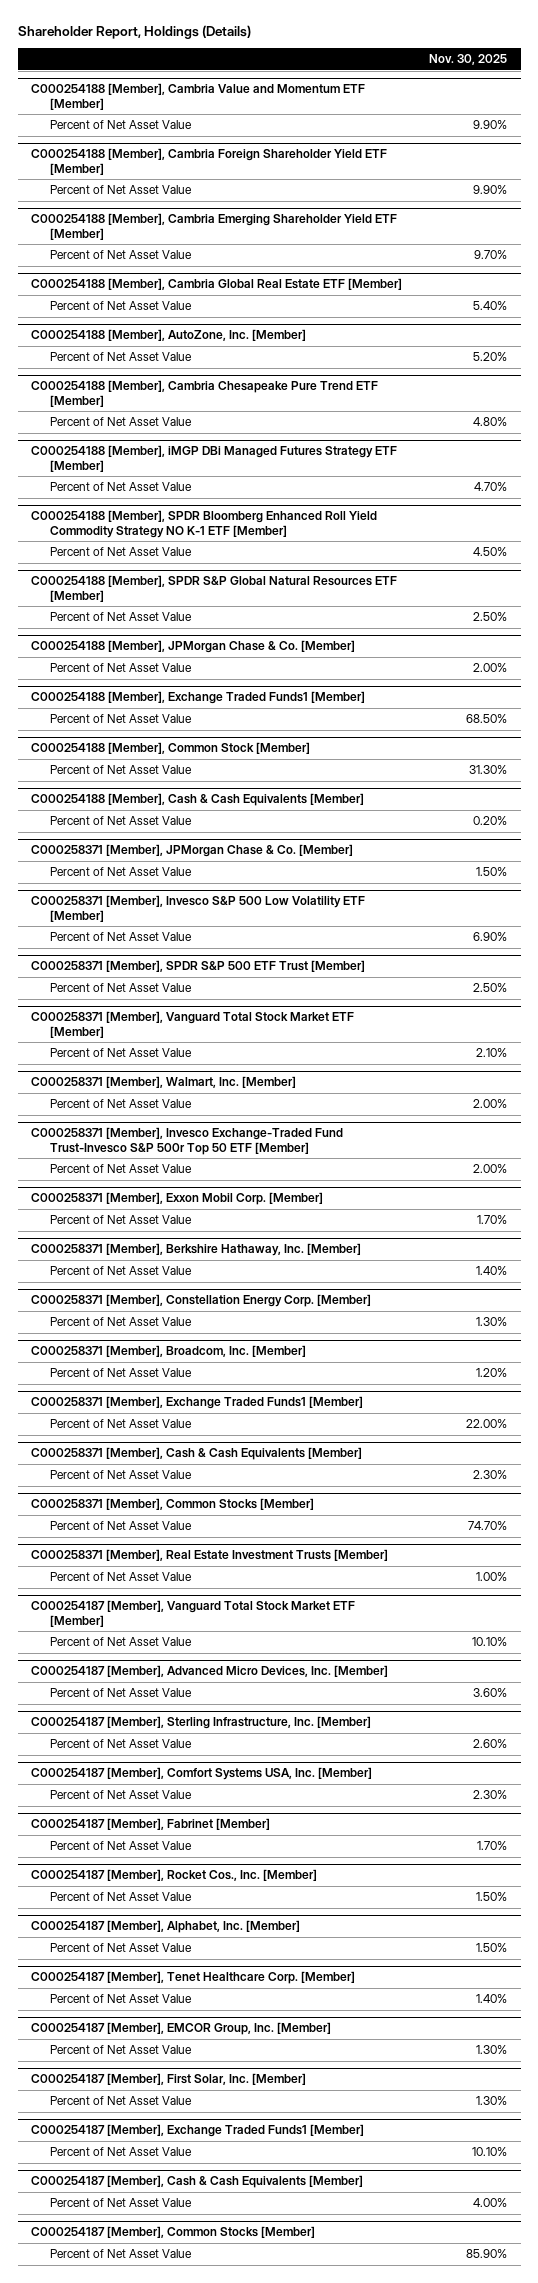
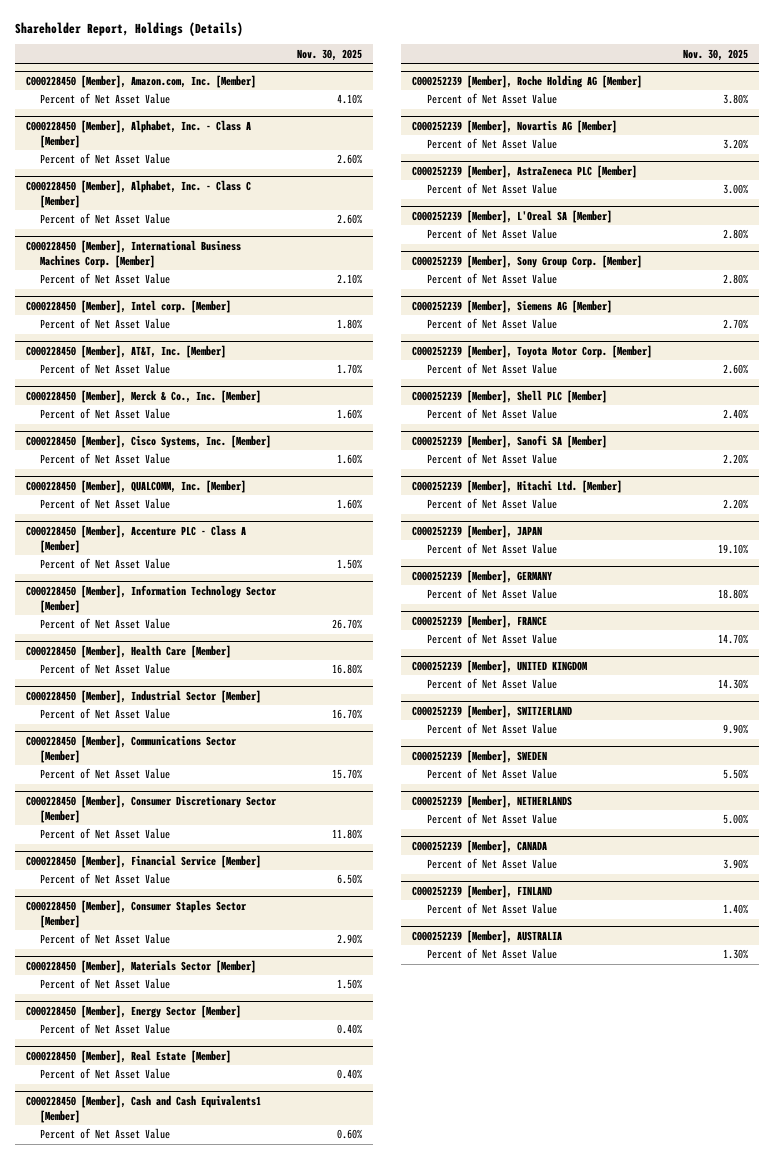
- C000254188 [Member], Cambria Value and Momentum ETF [Member]
- Percent of Net Asset Value | 9.90%
- C000254188 [Member], Cambria Foreign Shareholder Yield ETF [Member]
- Percent of Net Asset Value | 9.90%
- C000254188 [Member], Cambria Emerging Shareholder Yield ETF [Member]
- Percent of Net Asset Value | 9.70%
- C000254188 [Member], Cambria Global Real Estate ETF [Member]
- Percent of Net Asset Value | 5.40%
- C000254188 [Member], AutoZone, Inc. [Member]
- Percent of Net Asset Value | 5.20%
- C000254188 [Member], Cambria Chesapeake Pure Trend ETF [Member]
- Percent of Net Asset Value | 4.80%
- C000254188 [Member], iMGP DBi Managed Futures Strategy ETF [Member]
- Percent of Net Asset Value | 4.70%
- C000254188 [Member], SPDR Bloomberg Enhanced Roll Yield Commodity Strategy NO K-1 ETF [Member]
- Percent of Net Asset Value | 4.50%
- C000254188 [Member], SPDR S&P Global Natural Resources ETF [Member]
- Percent of Net Asset Value | 2.50%
- C000254188 [Member], JPMorgan Chase & Co. [Member]
- Percent of Net Asset Value | 2.00%
- C000254188 [Member], Exchange Traded Funds1 [Member]
- Percent of Net Asset Value | 68.50%
- C000254188 [Member], Common Stock [Member]
- Percent of Net Asset Value | 31.30%
- C000254188 [Member], Cash & Cash Equivalents [Member]
- Percent of Net Asset Value | 0.20%
- C000258371 [Member], JPMorgan Chase & Co. [Member]
- Percent of Net Asset Value | 1.50%
- C000258371 [Member], Invesco S&P 500 Low Volatility ETF [Member]
- Percent of Net Asset Value | 6.90%
- C000258371 [Member], SPDR S&P 500 ETF Trust [Member]
- Percent of Net Asset Value | 2.50%
- C000258371 [Member], Vanguard Total Stock Market ETF [Member]
- Percent of Net Asset Value | 2.10%
- C000258371 [Member], Walmart, Inc. [Member]
- Percent of Net Asset Value | 2.00%
- C000258371 [Member], Invesco Exchange-Traded Fund Trust-Invesco S&P 500r Top 50 ETF [Member]
- Percent of Net Asset Value | 2.00%
- C000258371 [Member], Exxon Mobil Corp. [Member]
- Percent of Net Asset Value | 1.70%
- C000258371 [Member], Berkshire Hathaway, Inc. [Member]
- Percent of Net Asset Value | 1.40%
- C000258371 [Member], Constellation Energy Corp. [Member]
- Percent of Net Asset Value | 1.30%
- C000258371 [Member], Broadcom, Inc. [Member]
- Percent of Net Asset Value | 1.20%
- C000258371 [Member], Exchange Traded Funds1 [Member]
- Percent of Net Asset Value | 22.00%
- C000258371 [Member], Cash & Cash Equivalents [Member]
- Percent of Net Asset Value | 2.30%
- C000258371 [Member], Common Stocks [Member]
- Percent of Net Asset Value | 74.70%
- C000258371 [Member], Real Estate Investment Trusts [Member]
- Percent of Net Asset Value | 1.00%
- C000254187 [Member], Vanguard Total Stock Market ETF [Member]
- Percent of Net Asset Value | 10.10%
- C000254187 [Member], Advanced Micro Devices, Inc. [Member]
- Percent of Net Asset Value | 3.60%
- C000254187 [Member], Sterling Infrastructure, Inc. [Member]
+ C000228450 [Member], Amazon.com, Inc. [Member]
+ Percent of Net Asset Value | 4.10%
+ C000228450 [Member], Alphabet, Inc. - Class A [Member]
- C000254187 [Member], Comfort Systems USA, Inc. [Member]
- Percent of Net Asset Value | 2.30%
- C000254187 [Member], Fabrinet [Member]
+ C000228450 [Member], Alphabet, Inc. - Class C [Member]
+ Percent of Net Asset Value | 2.60%
+ C000228450 [Member], International Business Machines Corp. [Member]
+ Percent of Net Asset Value | 2.10%
+ C000228450 [Member], Intel corp. [Member]
+ Percent of Net Asset Value | 1.80%
+ C000228450 [Member], AT&T, Inc. [Member]
- C000254187 [Member], Rocket Cos., Inc. [Member]
+ C000228450 [Member], Merck & Co., Inc. [Member]
+ Percent of Net Asset Value | 1.60%
+ C000228450 [Member], Cisco Systems, Inc. [Member]
+ Percent of Net Asset Value | 1.60%
+ C000228450 [Member], QUALCOMM, Inc. [Member]
+ Percent of Net Asset Value | 1.60%
+ C000228450 [Member], Accenture PLC - Class A [Member]
- C000254187 [Member], Alphabet, Inc. [Member]
+ C000228450 [Member], Information Technology Sector [Member]
+ Percent of Net Asset Value | 26.70%
+ C000228450 [Member], Health Care [Member]
+ Percent of Net Asset Value | 16.80%
+ C000228450 [Member], Industrial Sector [Member]
+ Percent of Net Asset Value | 16.70%
+ C000228450 [Member], Communications Sector [Member]
+ Percent of Net Asset Value | 15.70%
+ C000228450 [Member], Consumer Discretionary Sector [Member]
+ Percent of Net Asset Value | 11.80%
+ C000228450 [Member], Financial Service [Member]
+ Percent of Net Asset Value | 6.50%
+ C000228450 [Member], Consumer Staples Sector [Member]
+ Percent of Net Asset Value | 2.90%
+ C000228450 [Member], Materials Sector [Member]
- C000254187 [Member], Tenet Healthcare Corp. [Member]
+ C000228450 [Member], Energy Sector [Member]
+ Percent of Net Asset Value | 0.40%
+ C000228450 [Member], Real Estate [Member]
+ Percent of Net Asset Value | 0.40%
+ C000228450 [Member], Cash and Cash Equivalents1 [Member]
+ Percent of Net Asset Value | 0.60%
+ C000252239 [Member], Roche Holding AG [Member]
+ Percent of Net Asset Value | 3.80%
+ C000252239 [Member], Novartis AG [Member]
+ Percent of Net Asset Value | 3.20%
+ C000252239 [Member], AstraZeneca PLC [Member]
+ Percent of Net Asset Value | 3.00%
+ C000252239 [Member], L'Oreal SA [Member]
+ Percent of Net Asset Value | 2.80%
+ C000252239 [Member], Sony Group Corp. [Member]
+ Percent of Net Asset Value | 2.80%
+ C000252239 [Member], Siemens AG [Member]
+ Percent of Net Asset Value | 2.70%
+ C000252239 [Member], Toyota Motor Corp. [Member]
+ Percent of Net Asset Value | 2.60%
+ C000252239 [Member], Shell PLC [Member]
+ Percent of Net Asset Value | 2.40%
+ C000252239 [Member], Sanofi SA [Member]
+ Percent of Net Asset Value | 2.20%
+ C000252239 [Member], Hitachi Ltd. [Member]
+ Percent of Net Asset Value | 2.20%
+ C000252239 [Member], JAPAN
+ Percent of Net Asset Value | 19.10%
+ C000252239 [Member], GERMANY
+ Percent of Net Asset Value | 18.80%
+ C000252239 [Member], FRANCE
+ Percent of Net Asset Value | 14.70%
+ C000252239 [Member], UNITED KINGDOM
+ Percent of Net Asset Value | 14.30%
+ C000252239 [Member], SWITZERLAND
+ Percent of Net Asset Value | 9.90%
+ C000252239 [Member], SWEDEN
+ Percent of Net Asset Value | 5.50%
+ C000252239 [Member], NETHERLANDS
+ Percent of Net Asset Value | 5.00%
+ C000252239 [Member], CANADA
+ Percent of Net Asset Value | 3.90%
+ C000252239 [Member], FINLAND
- C000254187 [Member], EMCOR Group, Inc. [Member]
- Percent of Net Asset Value | 1.30%
- C000254187 [Member], First Solar, Inc. [Member]
+ C000252239 [Member], AUSTRALIA
- C000254187 [Member], Exchange Traded Funds1 [Member]
- Percent of Net Asset Value | 10.10%
- C000254187 [Member], Cash & Cash Equivalents [Member]
- Percent of Net Asset Value | 4.00%
- C000254187 [Member], Common Stocks [Member]
- Percent of Net Asset Value | 85.90%

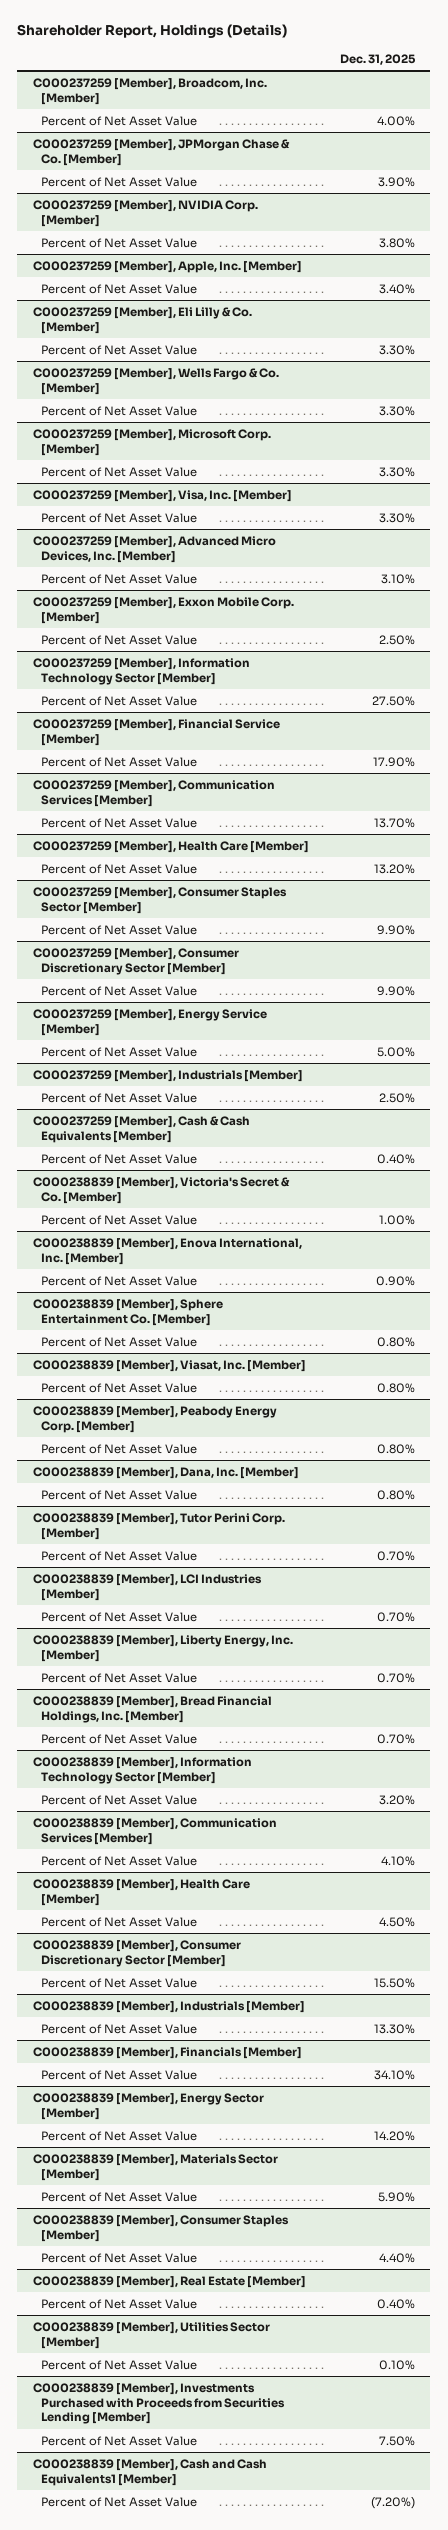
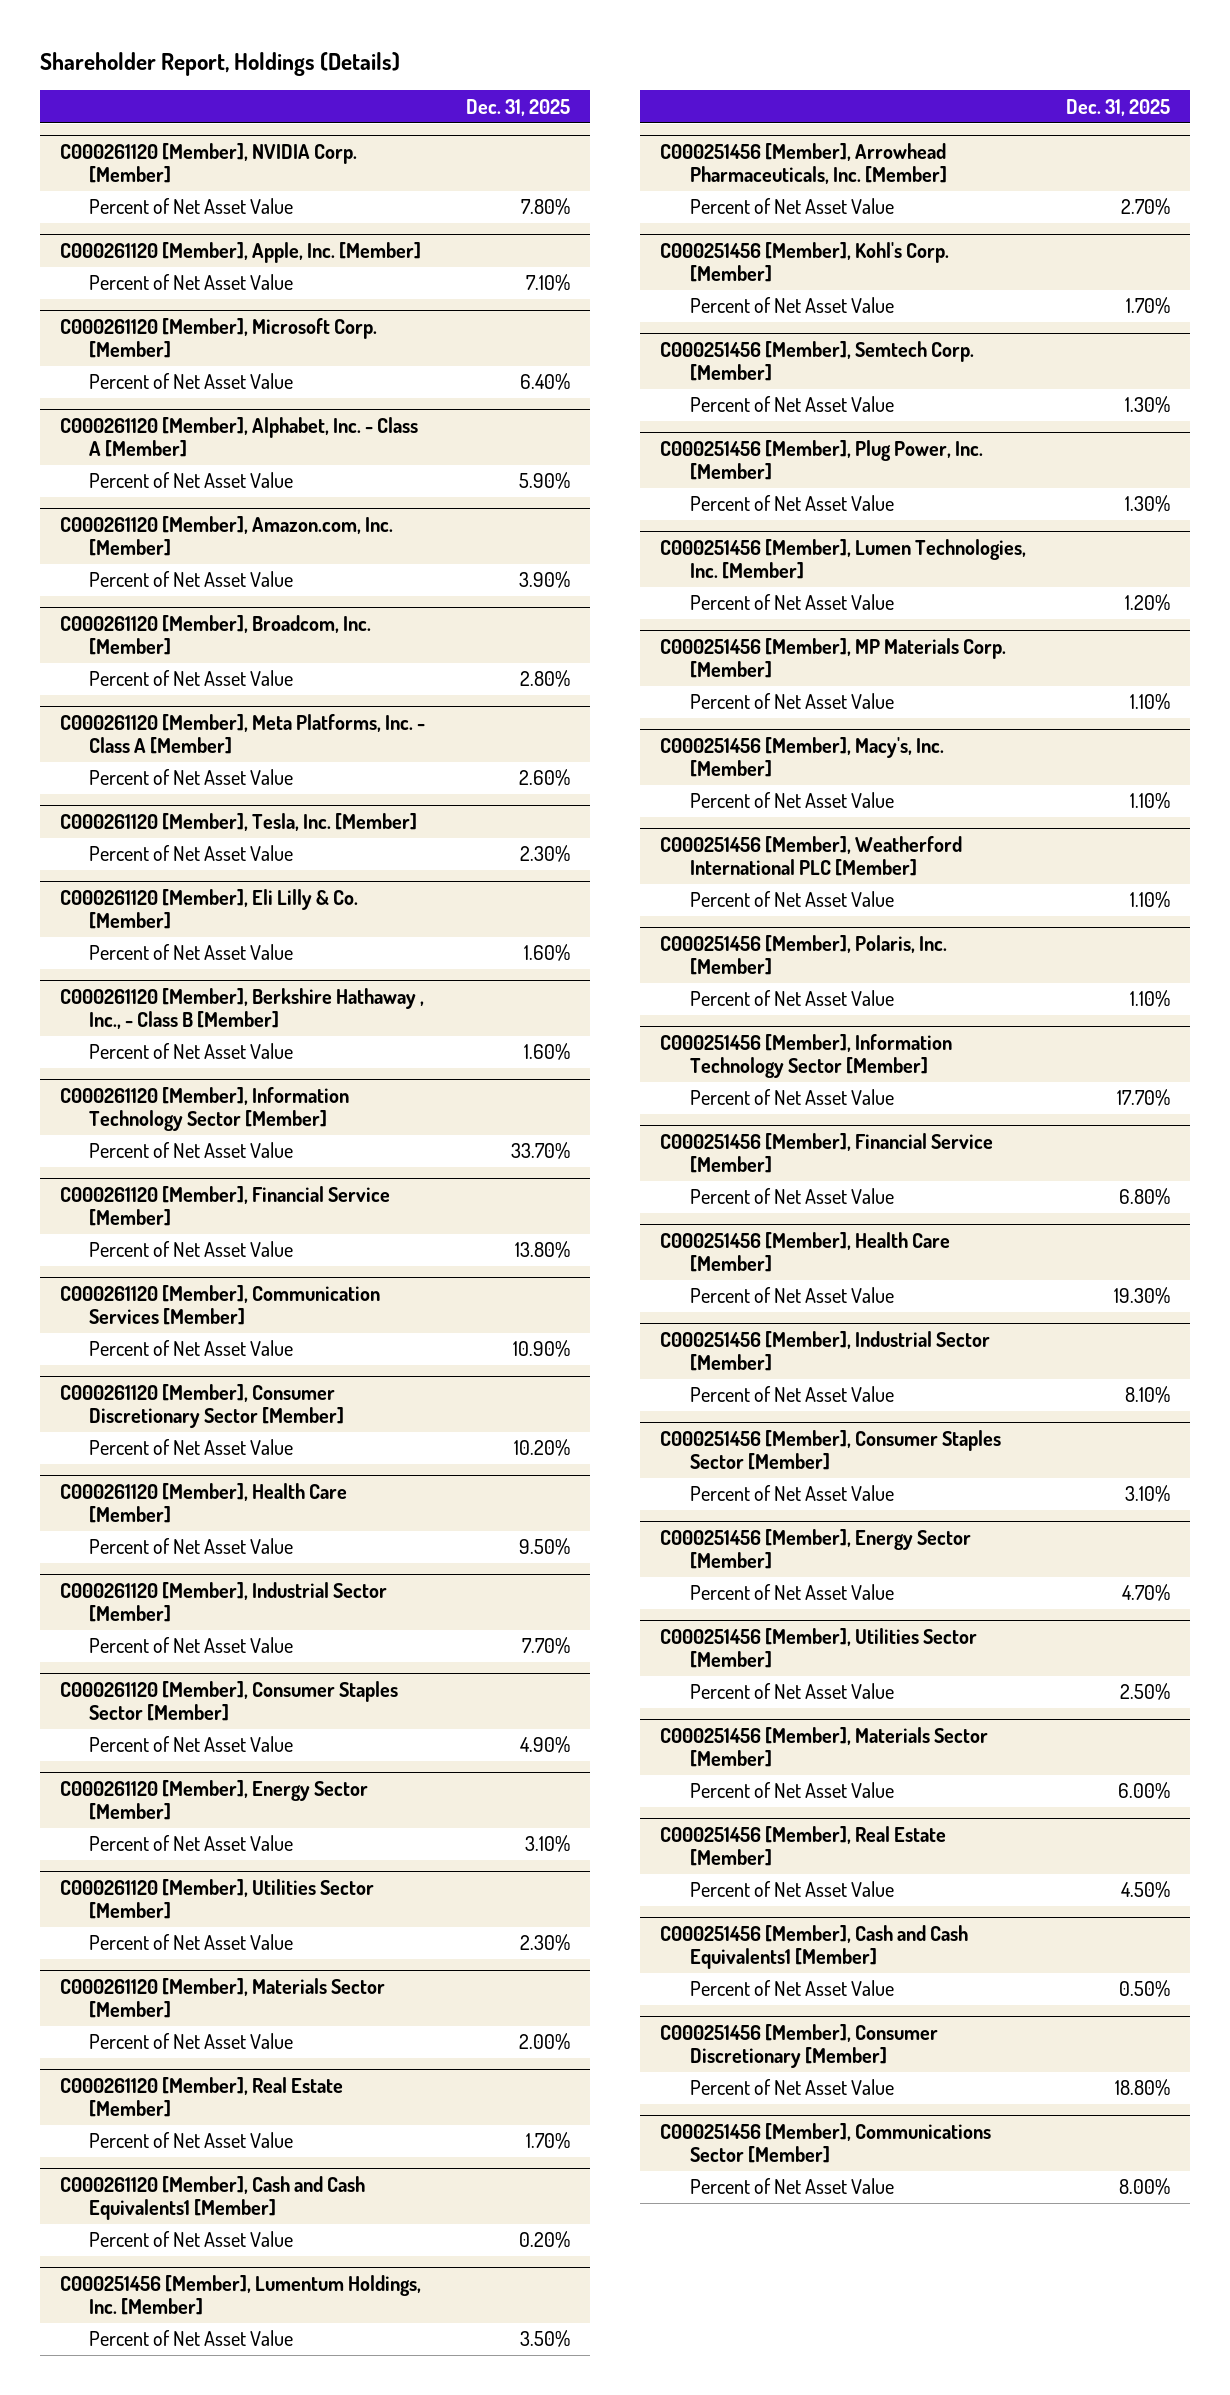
- C000237259 [Member], Broadcom, Inc. [Member]
- Percent of Net Asset Value | 4.00%
- C000237259 [Member], JPMorgan Chase & Co. [Member]
+ C000261120 [Member], NVIDIA Corp. [Member]
+ Percent of Net Asset Value | 7.80%
+ C000261120 [Member], Apple, Inc. [Member]
+ Percent of Net Asset Value | 7.10%
+ C000261120 [Member], Microsoft Corp. [Member]
+ Percent of Net Asset Value | 6.40%
+ C000261120 [Member], Alphabet, Inc. - Class A [Member]
+ Percent of Net Asset Value | 5.90%
+ C000261120 [Member], Amazon.com, Inc. [Member]
- C000237259 [Member], NVIDIA Corp. [Member]
- Percent of Net Asset Value | 3.80%
- C000237259 [Member], Apple, Inc. [Member]
- Percent of Net Asset Value | 3.40%
- C000237259 [Member], Eli Lilly & Co. [Member]
- Percent of Net Asset Value | 3.30%
- C000237259 [Member], Wells Fargo & Co. [Member]
- Percent of Net Asset Value | 3.30%
- C000237259 [Member], Microsoft Corp. [Member]
- Percent of Net Asset Value | 3.30%
- C000237259 [Member], Visa, Inc. [Member]
- Percent of Net Asset Value | 3.30%
- C000237259 [Member], Advanced Micro Devices, Inc. [Member]
+ C000261120 [Member], Broadcom, Inc. [Member]
+ Percent of Net Asset Value | 2.80%
+ C000261120 [Member], Meta Platforms, Inc. - Class A [Member]
+ Percent of Net Asset Value | 2.60%
+ C000261120 [Member], Tesla, Inc. [Member]
+ Percent of Net Asset Value | 2.30%
+ C000261120 [Member], Eli Lilly & Co. [Member]
+ Percent of Net Asset Value | 1.60%
+ C000261120 [Member], Berkshire Hathaway , Inc., - Class B [Member]
+ Percent of Net Asset Value | 1.60%
+ C000261120 [Member], Information Technology Sector [Member]
+ Percent of Net Asset Value | 33.70%
+ C000261120 [Member], Financial Service [Member]
+ Percent of Net Asset Value | 13.80%
+ C000261120 [Member], Communication Services [Member]
+ Percent of Net Asset Value | 10.90%
+ C000261120 [Member], Consumer Discretionary Sector [Member]
+ Percent of Net Asset Value | 10.20%
+ C000261120 [Member], Health Care [Member]
+ Percent of Net Asset Value | 9.50%
+ C000261120 [Member], Industrial Sector [Member]
+ Percent of Net Asset Value | 7.70%
+ C000261120 [Member], Consumer Staples Sector [Member]
+ Percent of Net Asset Value | 4.90%
+ C000261120 [Member], Energy Sector [Member]
- C000237259 [Member], Exxon Mobile Corp. [Member]
- Percent of Net Asset Value | 2.50%
- C000237259 [Member], Information Technology Sector [Member]
- Percent of Net Asset Value | 27.50%
- C000237259 [Member], Financial Service [Member]
- Percent of Net Asset Value | 17.90%
- C000237259 [Member], Communication Services [Member]
- Percent of Net Asset Value | 13.70%
- C000237259 [Member], Health Care [Member]
- Percent of Net Asset Value | 13.20%
- C000237259 [Member], Consumer Staples Sector [Member]
- Percent of Net Asset Value | 9.90%
- C000237259 [Member], Consumer Discretionary Sector [Member]
- Percent of Net Asset Value | 9.90%
- C000237259 [Member], Energy Service [Member]
- Percent of Net Asset Value | 5.00%
- C000237259 [Member], Industrials [Member]
+ C000261120 [Member], Utilities Sector [Member]
+ Percent of Net Asset Value | 2.30%
+ C000261120 [Member], Materials Sector [Member]
+ Percent of Net Asset Value | 2.00%
+ C000261120 [Member], Real Estate [Member]
+ Percent of Net Asset Value | 1.70%
+ C000261120 [Member], Cash and Cash Equivalents1 [Member]
+ Percent of Net Asset Value | 0.20%
+ C000251456 [Member], Lumentum Holdings, Inc. [Member]
+ Percent of Net Asset Value | 3.50%
+ C000251456 [Member], Arrowhead Pharmaceuticals, Inc. [Member]
+ Percent of Net Asset Value | 2.70%
+ C000251456 [Member], Kohl's Corp. [Member]
+ Percent of Net Asset Value | 1.70%
+ C000251456 [Member], Semtech Corp. [Member]
+ Percent of Net Asset Value | 1.30%
+ C000251456 [Member], Plug Power, Inc. [Member]
+ Percent of Net Asset Value | 1.30%
+ C000251456 [Member], Lumen Technologies, Inc. [Member]
+ Percent of Net Asset Value | 1.20%
+ C000251456 [Member], MP Materials Corp. [Member]
+ Percent of Net Asset Value | 1.10%
+ C000251456 [Member], Macy's, Inc. [Member]
+ Percent of Net Asset Value | 1.10%
+ C000251456 [Member], Weatherford International PLC [Member]
+ Percent of Net Asset Value | 1.10%
+ C000251456 [Member], Polaris, Inc. [Member]
+ Percent of Net Asset Value | 1.10%
+ C000251456 [Member], Information Technology Sector [Member]
+ Percent of Net Asset Value | 17.70%
+ C000251456 [Member], Financial Service [Member]
+ Percent of Net Asset Value | 6.80%
+ C000251456 [Member], Health Care [Member]
+ Percent of Net Asset Value | 19.30%
+ C000251456 [Member], Industrial Sector [Member]
+ Percent of Net Asset Value | 8.10%
+ C000251456 [Member], Consumer Staples Sector [Member]
+ Percent of Net Asset Value | 3.10%
+ C000251456 [Member], Energy Sector [Member]
+ Percent of Net Asset Value | 4.70%
+ C000251456 [Member], Utilities Sector [Member]
- C000237259 [Member], Cash & Cash Equivalents [Member]
- Percent of Net Asset Value | 0.40%
- C000238839 [Member], Victoria's Secret & Co. [Member]
- Percent of Net Asset Value | 1.00%
- C000238839 [Member], Enova International, Inc. [Member]
- Percent of Net Asset Value | 0.90%
- C000238839 [Member], Sphere Entertainment Co. [Member]
- Percent of Net Asset Value | 0.80%
- C000238839 [Member], Viasat, Inc. [Member]
- Percent of Net Asset Value | 0.80%
- C000238839 [Member], Peabody Energy Corp. [Member]
- Percent of Net Asset Value | 0.80%
- C000238839 [Member], Dana, Inc. [Member]
- Percent of Net Asset Value | 0.80%
- C000238839 [Member], Tutor Perini Corp. [Member]
- Percent of Net Asset Value | 0.70%
- C000238839 [Member], LCI Industries [Member]
- Percent of Net Asset Value | 0.70%
- C000238839 [Member], Liberty Energy, Inc. [Member]
- Percent of Net Asset Value | 0.70%
- C000238839 [Member], Bread Financial Holdings, Inc. [Member]
- Percent of Net Asset Value | 0.70%
- C000238839 [Member], Information Technology Sector [Member]
- Percent of Net Asset Value | 3.20%
- C000238839 [Member], Communication Services [Member]
- Percent of Net Asset Value | 4.10%
- C000238839 [Member], Health Care [Member]
+ C000251456 [Member], Materials Sector [Member]
+ Percent of Net Asset Value | 6.00%
+ C000251456 [Member], Real Estate [Member]
- C000238839 [Member], Consumer Discretionary Sector [Member]
- Percent of Net Asset Value | 15.50%
- C000238839 [Member], Industrials [Member]
- Percent of Net Asset Value | 13.30%
- C000238839 [Member], Financials [Member]
- Percent of Net Asset Value | 34.10%
- C000238839 [Member], Energy Sector [Member]
- Percent of Net Asset Value | 14.20%
- C000238839 [Member], Materials Sector [Member]
- Percent of Net Asset Value | 5.90%
- C000238839 [Member], Consumer Staples [Member]
- Percent of Net Asset Value | 4.40%
- C000238839 [Member], Real Estate [Member]
- Percent of Net Asset Value | 0.40%
- C000238839 [Member], Utilities Sector [Member]
- Percent of Net Asset Value | 0.10%
- C000238839 [Member], Investments Purchased with Proceeds from Securities Lending [Member]
- Percent of Net Asset Value | 7.50%
- C000238839 [Member], Cash and Cash Equivalents1 [Member]
- Percent of Net Asset Value | (7.20%)
+ C000251456 [Member], Cash and Cash Equivalents1 [Member]
+ Percent of Net Asset Value | 0.50%
+ C000251456 [Member], Consumer Discretionary [Member]
+ Percent of Net Asset Value | 18.80%
+ C000251456 [Member], Communications Sector [Member]
+ Percent of Net Asset Value | 8.00%

